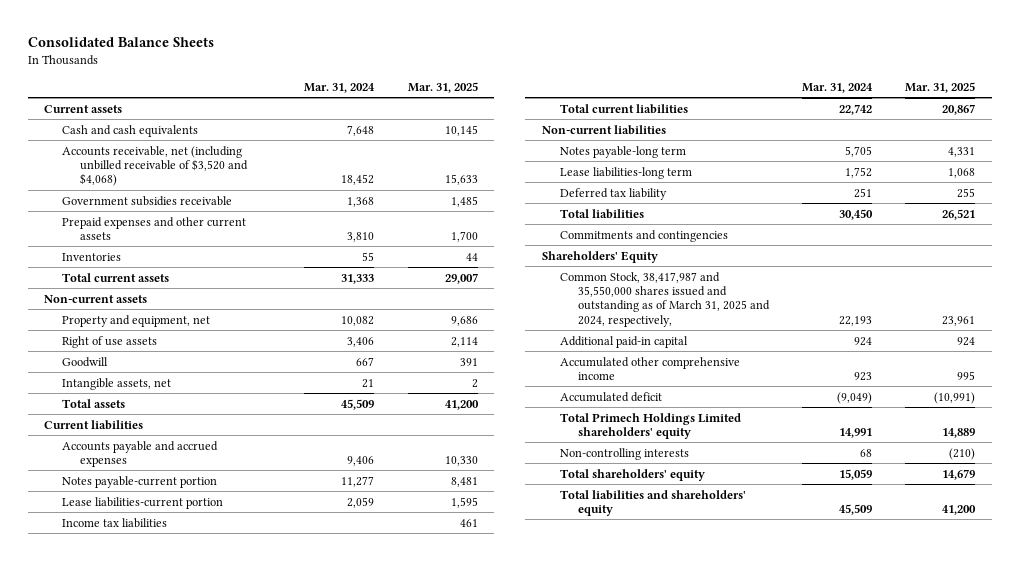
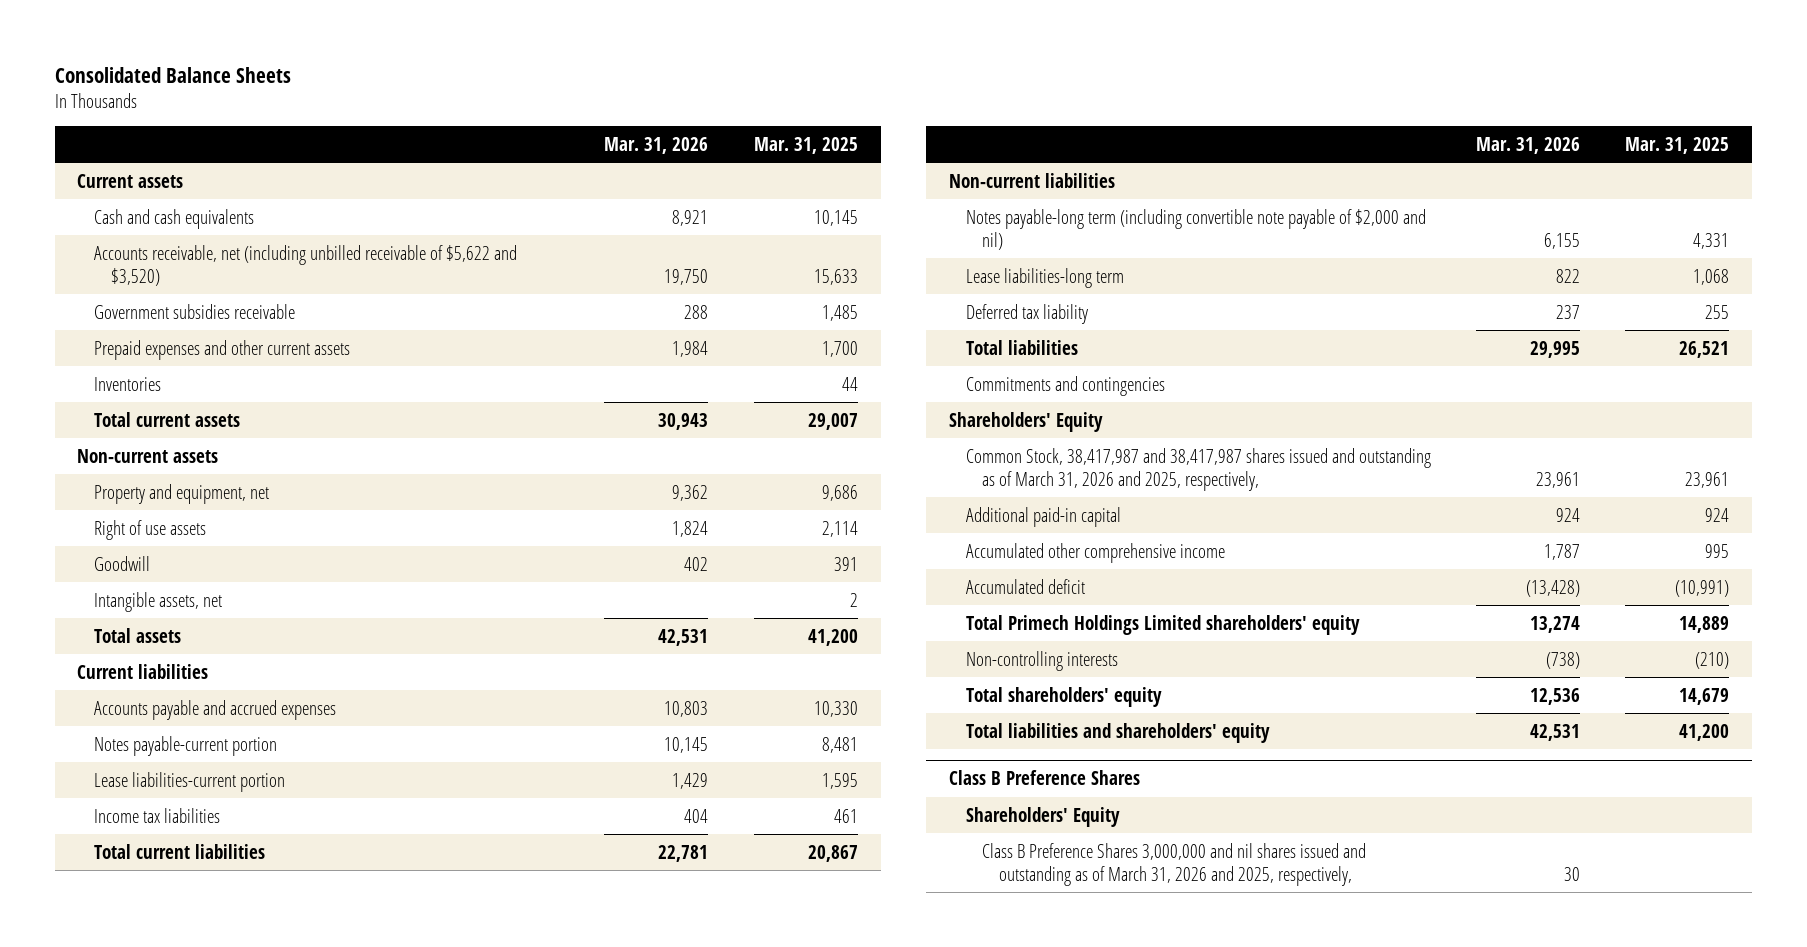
- | Mar. 31, 2024 | Mar. 31, 2025
+ | Mar. 31, 2026 | Mar. 31, 2025
- Accounts receivable, net (including unbilled receivable of $3,520 and $4,068) | 18,452 | 15,633
+ Accounts receivable, net (including unbilled receivable of $5,622 and $3,520) | 19,750 | 15,633
- Notes payable-long term | 5,705 | 4,331
+ Notes payable-long term (including convertible note payable of $2,000 and nil) | 6,155 | 4,331
- Common Stock, 38,417,987 and 35,550,000 shares issued and outstanding as of March 31, 2025 and 2024, respectively, | 22,193 | 23,961
+ Common Stock, 38,417,987 and 38,417,987 shares issued and outstanding as of March 31, 2026 and 2025, respectively, | 23,961 | 23,961
+ Class B Preference Shares
+ Shareholders' Equity
+ Class B Preference Shares 3,000,000 and nil shares issued and outstanding as of March 31, 2026 and 2025, respectively, | 30 |

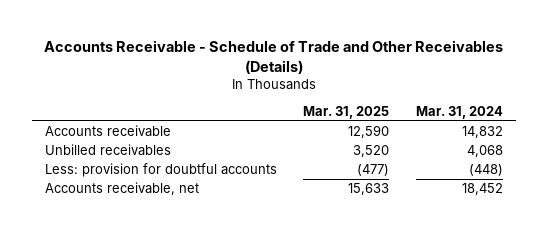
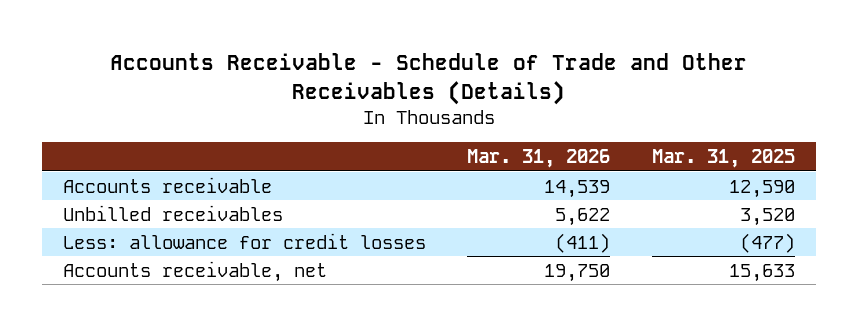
- | Mar. 31, 2025 | Mar. 31, 2024
+ | Mar. 31, 2026 | Mar. 31, 2025
- Less: provision for doubtful accounts | (477) | (448)
+ Less: allowance for credit losses | (411) | (477)

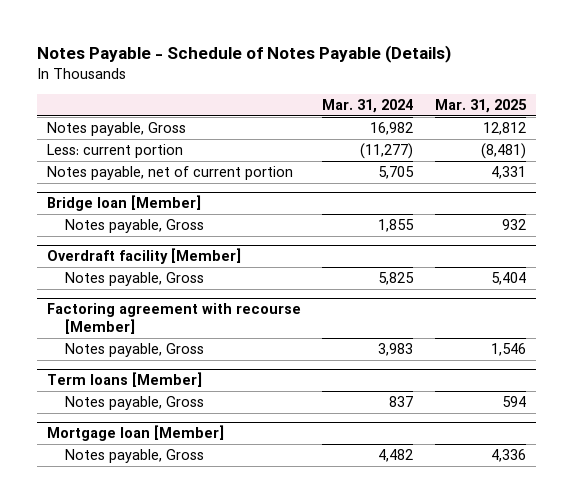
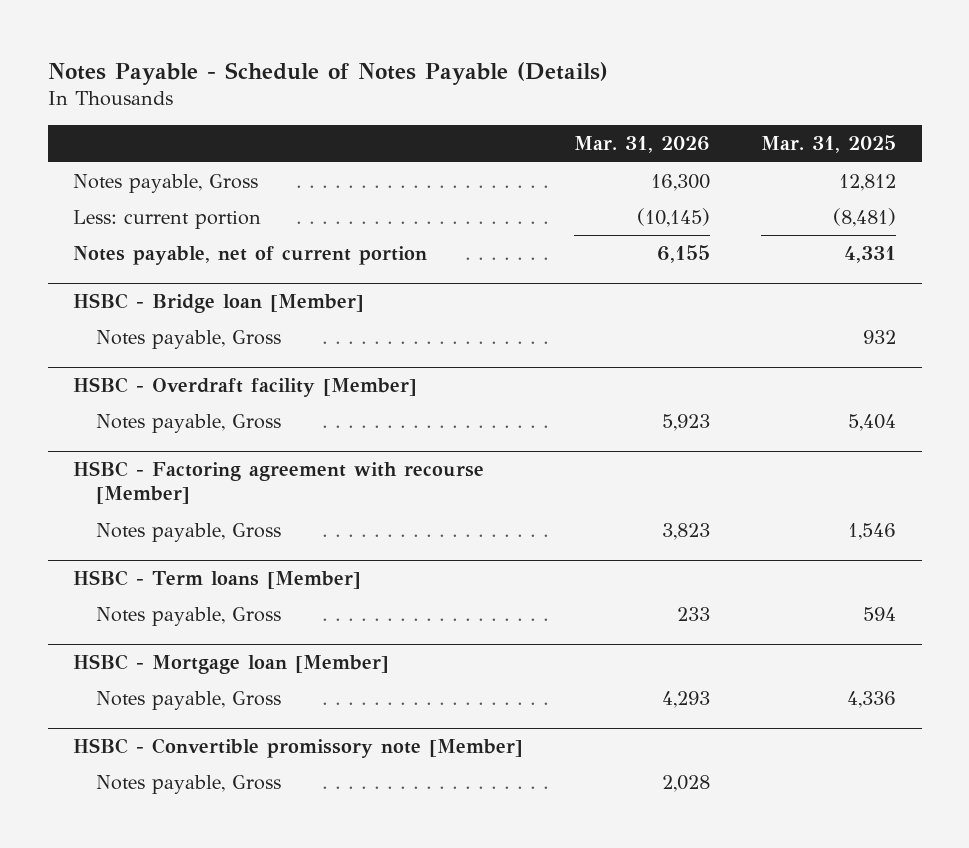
- | Mar. 31, 2024 | Mar. 31, 2025
+ | Mar. 31, 2026 | Mar. 31, 2025
- Bridge loan [Member]
+ HSBC - Bridge loan [Member]
- Overdraft facility [Member]
+ HSBC - Overdraft facility [Member]
- Factoring agreement with recourse [Member]
+ HSBC - Factoring agreement with recourse [Member]
- Term loans [Member]
+ HSBC - Term loans [Member]
- Mortgage loan [Member]
+ HSBC - Mortgage loan [Member]
+ HSBC - Convertible promissory note [Member]
+ Notes payable, Gross | 2,028 |

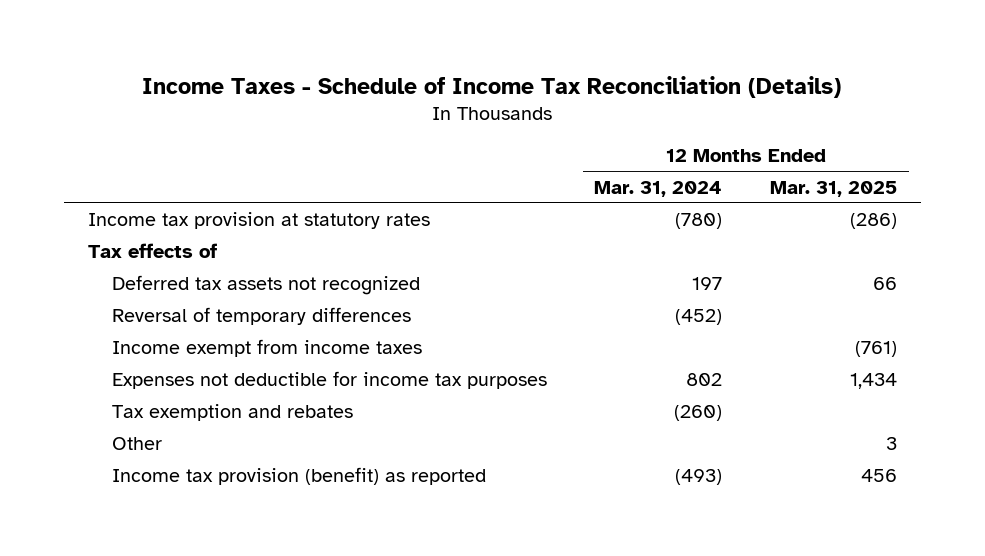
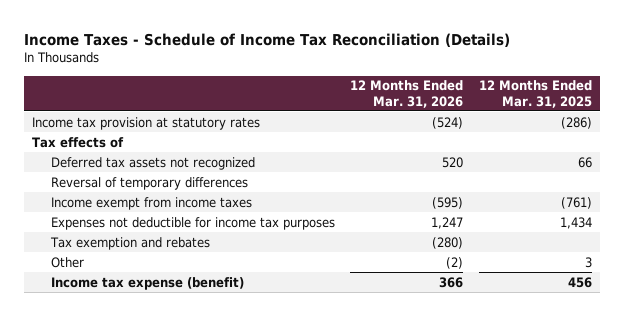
- | 12 Months Ended Mar. 31, 2024 | 12 Months Ended Mar. 31, 2025
+ | 12 Months Ended Mar. 31, 2026 | 12 Months Ended Mar. 31, 2025
- Income tax provision (benefit) as reported | (493) | 456
+ Income tax expense (benefit) | 366 | 456

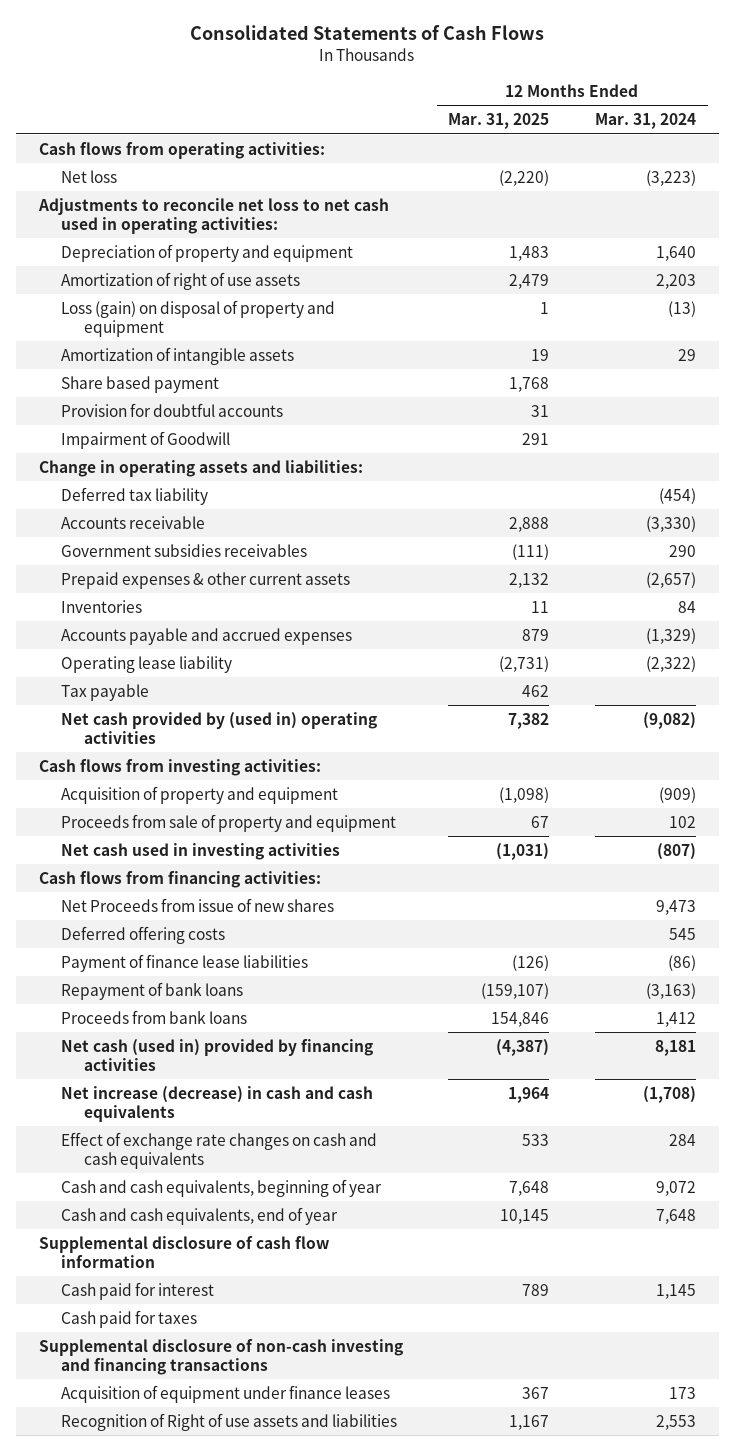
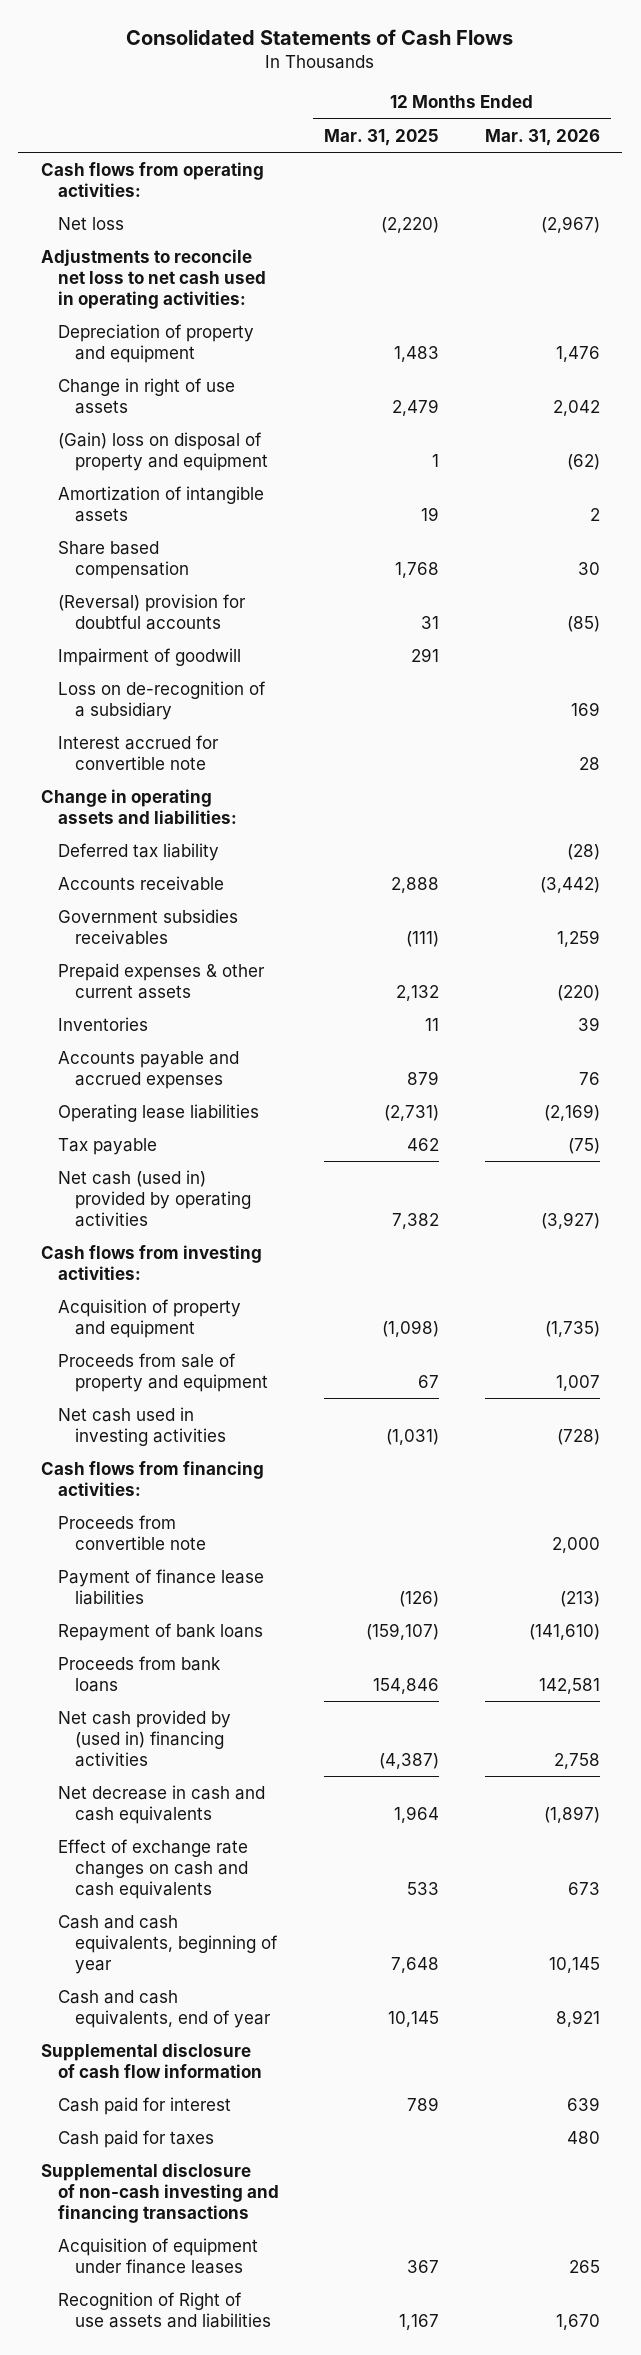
- | 12 Months Ended Mar. 31, 2025 | 12 Months Ended Mar. 31, 2024
+ | 12 Months Ended Mar. 31, 2025 | 12 Months Ended Mar. 31, 2026
- Amortization of right of use assets | 2,479 | 2,203
- Loss (gain) on disposal of property and equipment | 1 | (13)
+ Change in right of use assets | 2,479 | 2,042
+ (Gain) loss on disposal of property and equipment | 1 | (62)
- Share based payment | 1,768 |
- Provision for doubtful accounts | 31 |
- Impairment of Goodwill | 291 |
+ Share based compensation | 1,768 | 30
+ (Reversal) provision for doubtful accounts | 31 | (85)
+ Impairment of goodwill | 291 |
+ Loss on de-recognition of a subsidiary | | 169
+ Interest accrued for convertible note | | 28
- Operating lease liability | (2,731) | (2,322)
+ Operating lease liabilities | (2,731) | (2,169)
- Net cash provided by (used in) operating activities | 7,382 | (9,082)
+ Net cash (used in) provided by operating activities | 7,382 | (3,927)
- Net Proceeds from issue of new shares | | 9,473
- Deferred offering costs | | 545
+ Proceeds from convertible note | | 2,000
- Net cash (used in) provided by financing activities | (4,387) | 8,181
- Net increase (decrease) in cash and cash equivalents | 1,964 | (1,708)
+ Net cash provided by (used in) financing activities | (4,387) | 2,758
+ Net decrease in cash and cash equivalents | 1,964 | (1,897)

